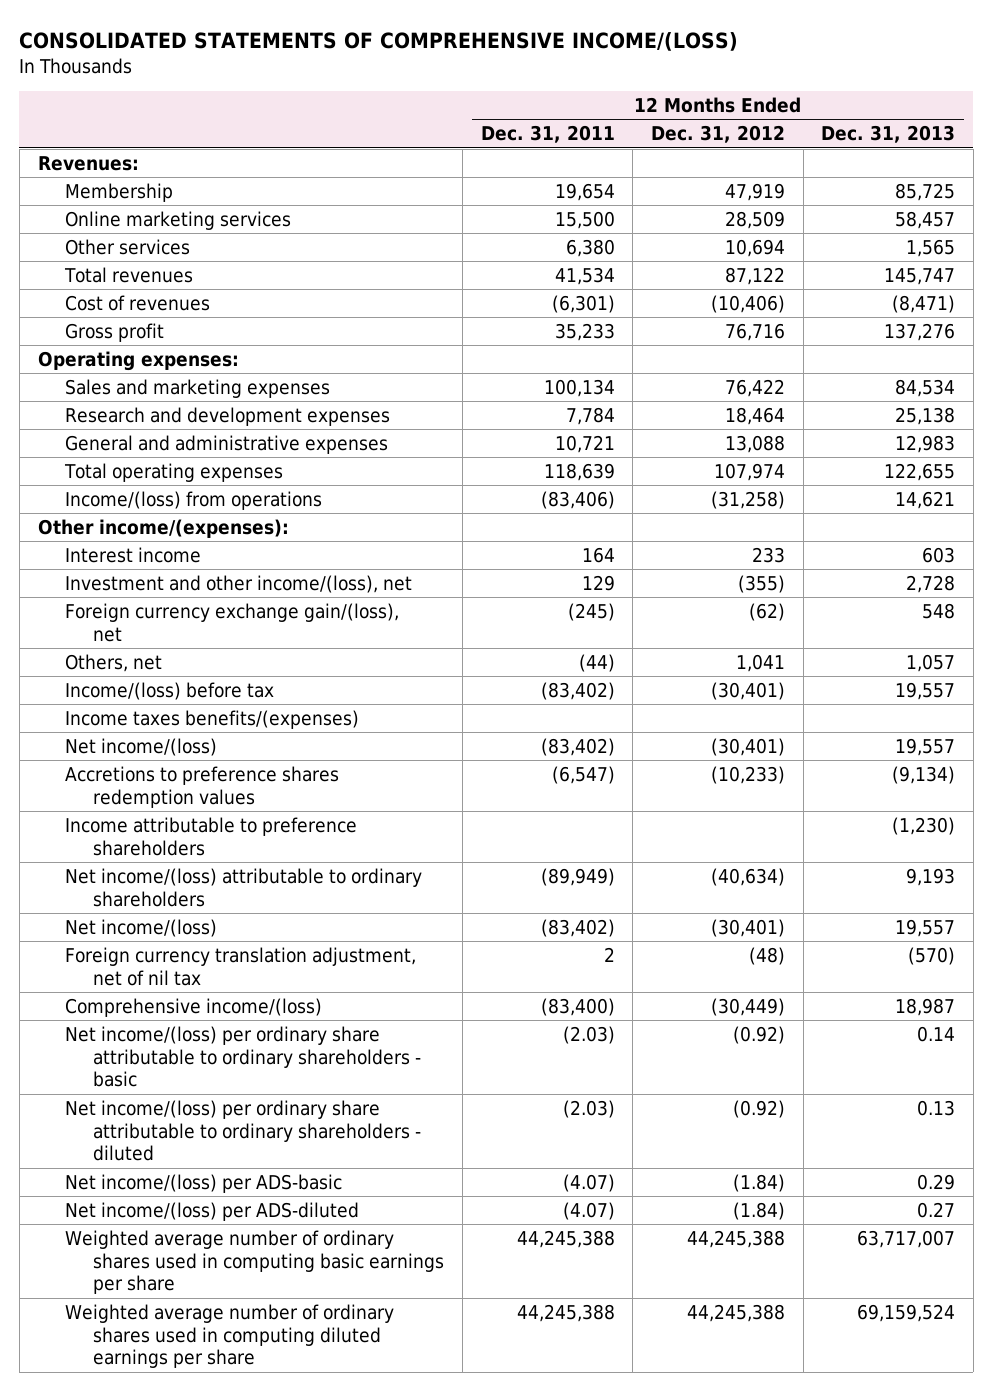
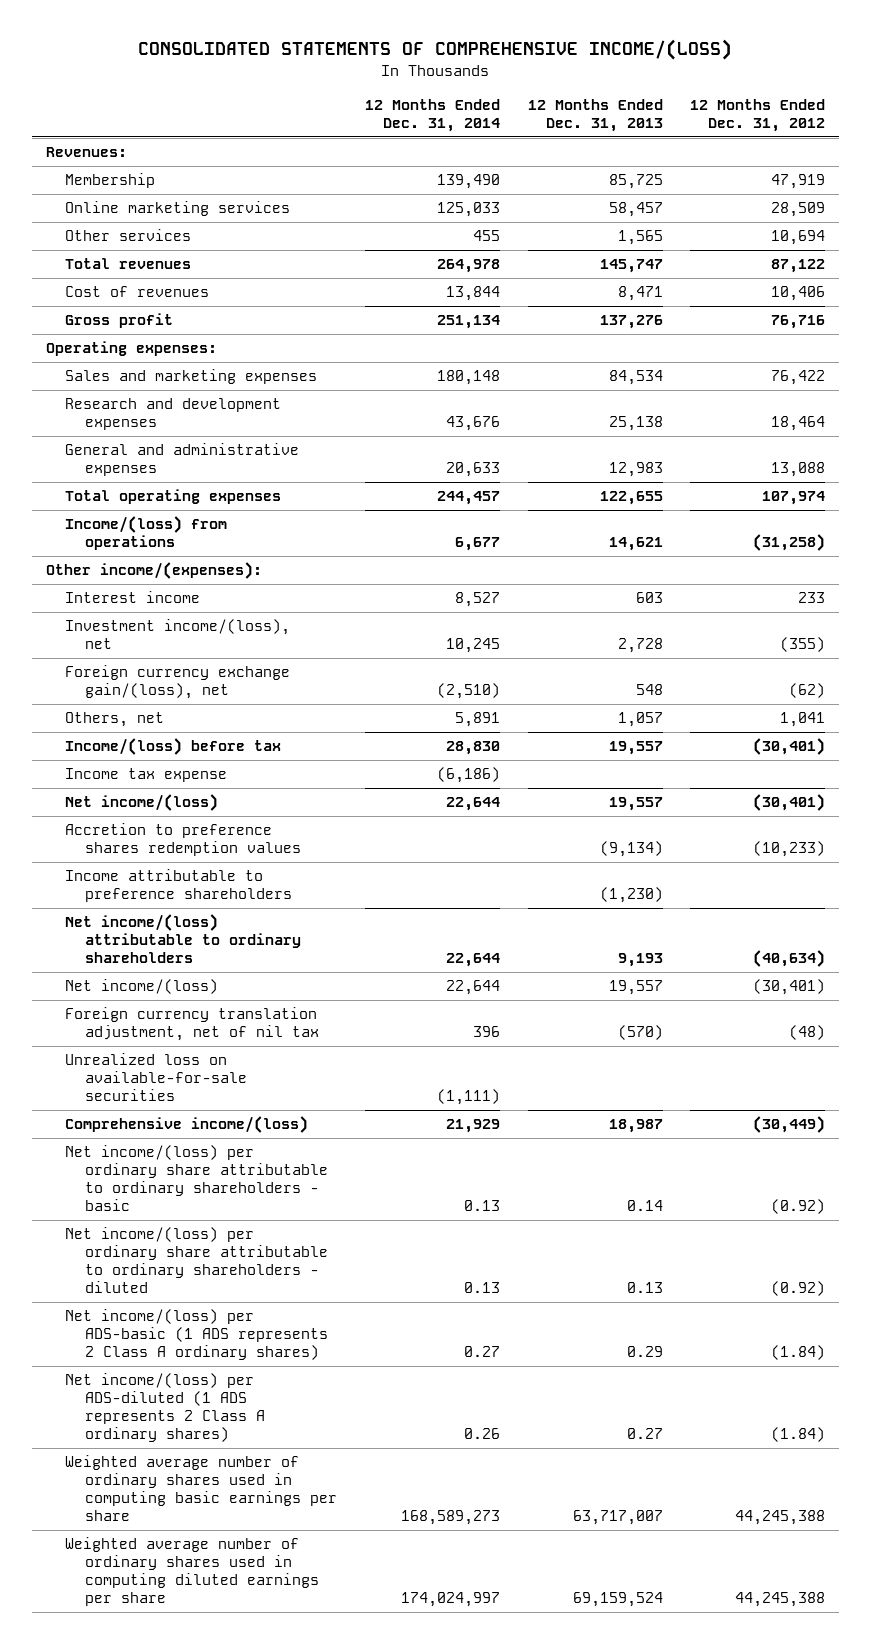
- | 12 Months Ended Dec. 31, 2011 | 12 Months Ended Dec. 31, 2012 | 12 Months Ended Dec. 31, 2013
+ | 12 Months Ended Dec. 31, 2014 | 12 Months Ended Dec. 31, 2013 | 12 Months Ended Dec. 31, 2012
- Cost of revenues | (6,301) | (10,406) | (8,471)
+ Cost of revenues | 13,844 | 8,471 | 10,406
- Investment and other income/(loss), net | 129 | (355) | 2,728
+ Investment income/(loss), net | 10,245 | 2,728 | (355)
- Income taxes benefits/(expenses)
+ Income tax expense | (6,186) | |
- Accretions to preference shares redemption values | (6,547) | (10,233) | (9,134)
+ Accretion to preference shares redemption values | | (9,134) | (10,233)
+ Unrealized loss on available-for-sale securities | (1,111) | |
- Net income/(loss) per ADS-basic | (4.07) | (1.84) | 0.29
- Net income/(loss) per ADS-diluted | (4.07) | (1.84) | 0.27
+ Net income/(loss) per ADS-basic (1 ADS represents 2 Class A ordinary shares) | 0.27 | 0.29 | (1.84)
+ Net income/(loss) per ADS-diluted (1 ADS represents 2 Class A ordinary shares) | 0.26 | 0.27 | (1.84)

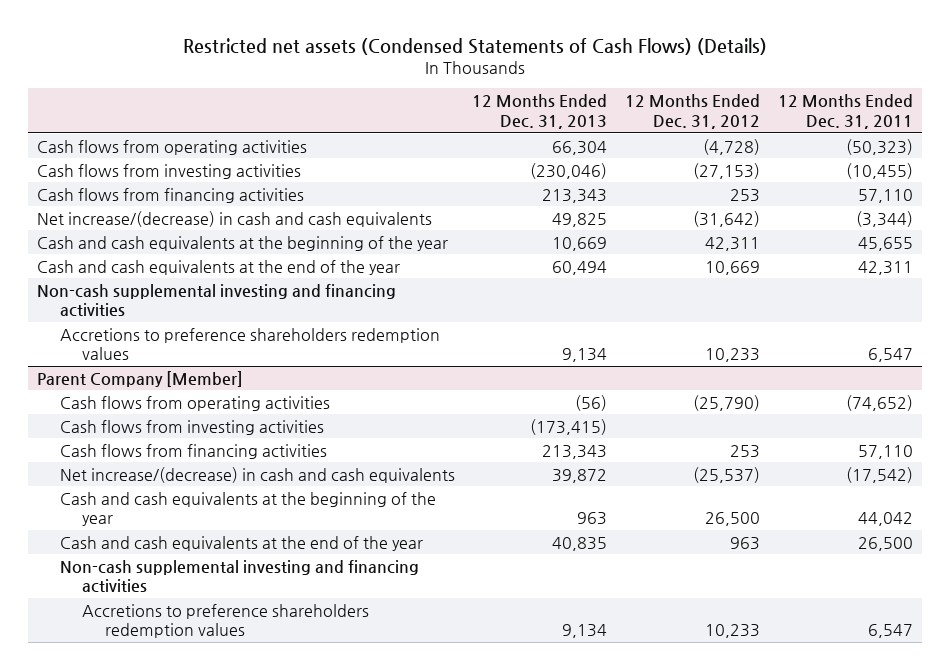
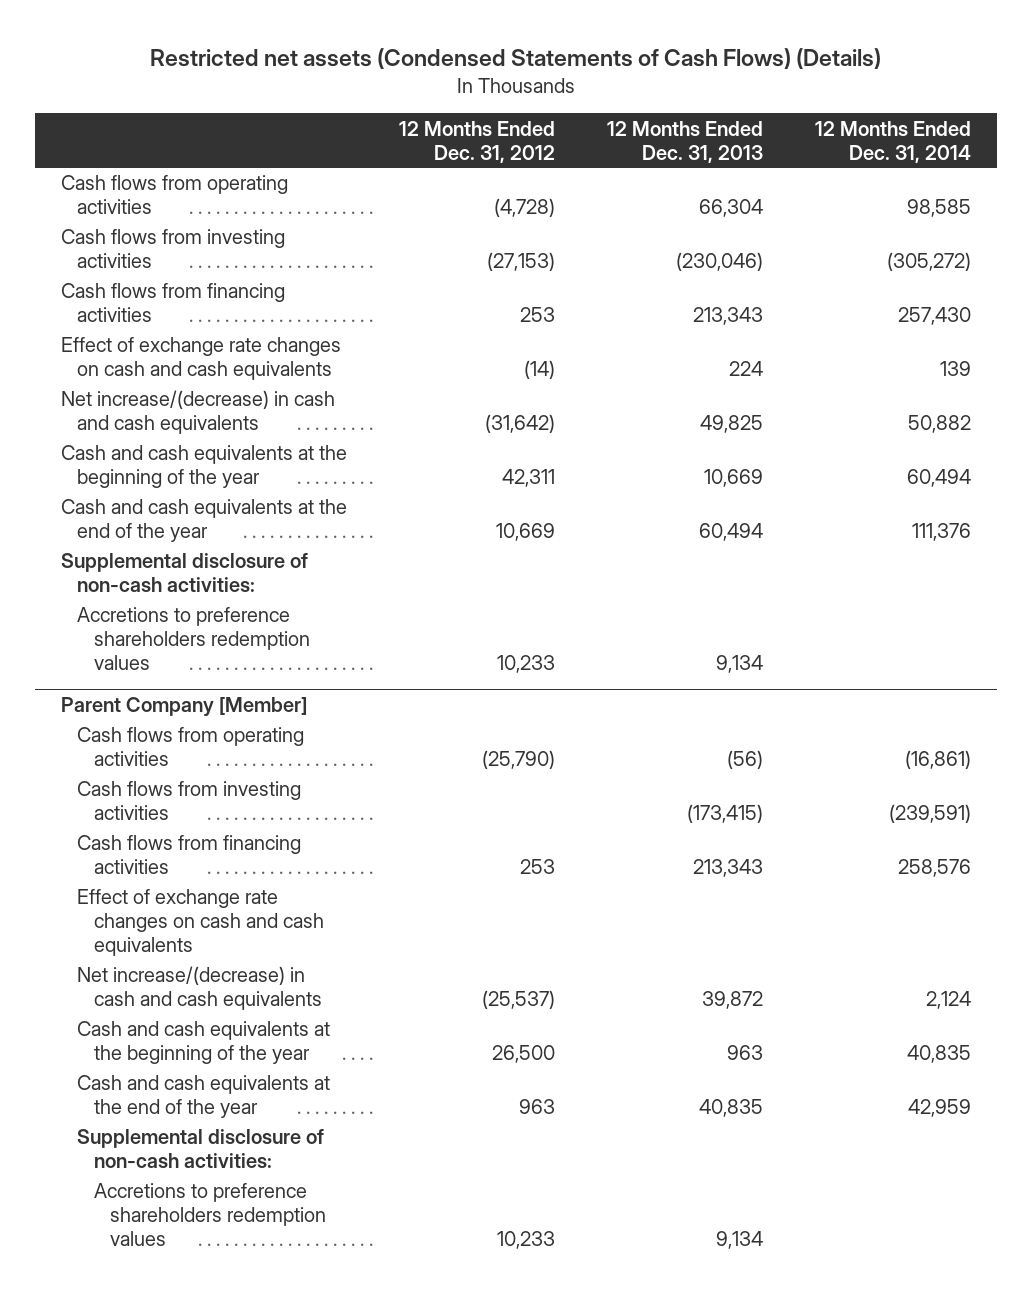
- | 12 Months Ended Dec. 31, 2013 | 12 Months Ended Dec. 31, 2012 | 12 Months Ended Dec. 31, 2011
+ | 12 Months Ended Dec. 31, 2012 | 12 Months Ended Dec. 31, 2013 | 12 Months Ended Dec. 31, 2014
+ Effect of exchange rate changes on cash and cash equivalents | (14) | 224 | 139
- Non-cash supplemental investing and financing activities
+ Supplemental disclosure of non-cash activities:
@ Parent Company [Member]
+ Effect of exchange rate changes on cash and cash equivalents
- Non-cash supplemental investing and financing activities
+ Supplemental disclosure of non-cash activities:

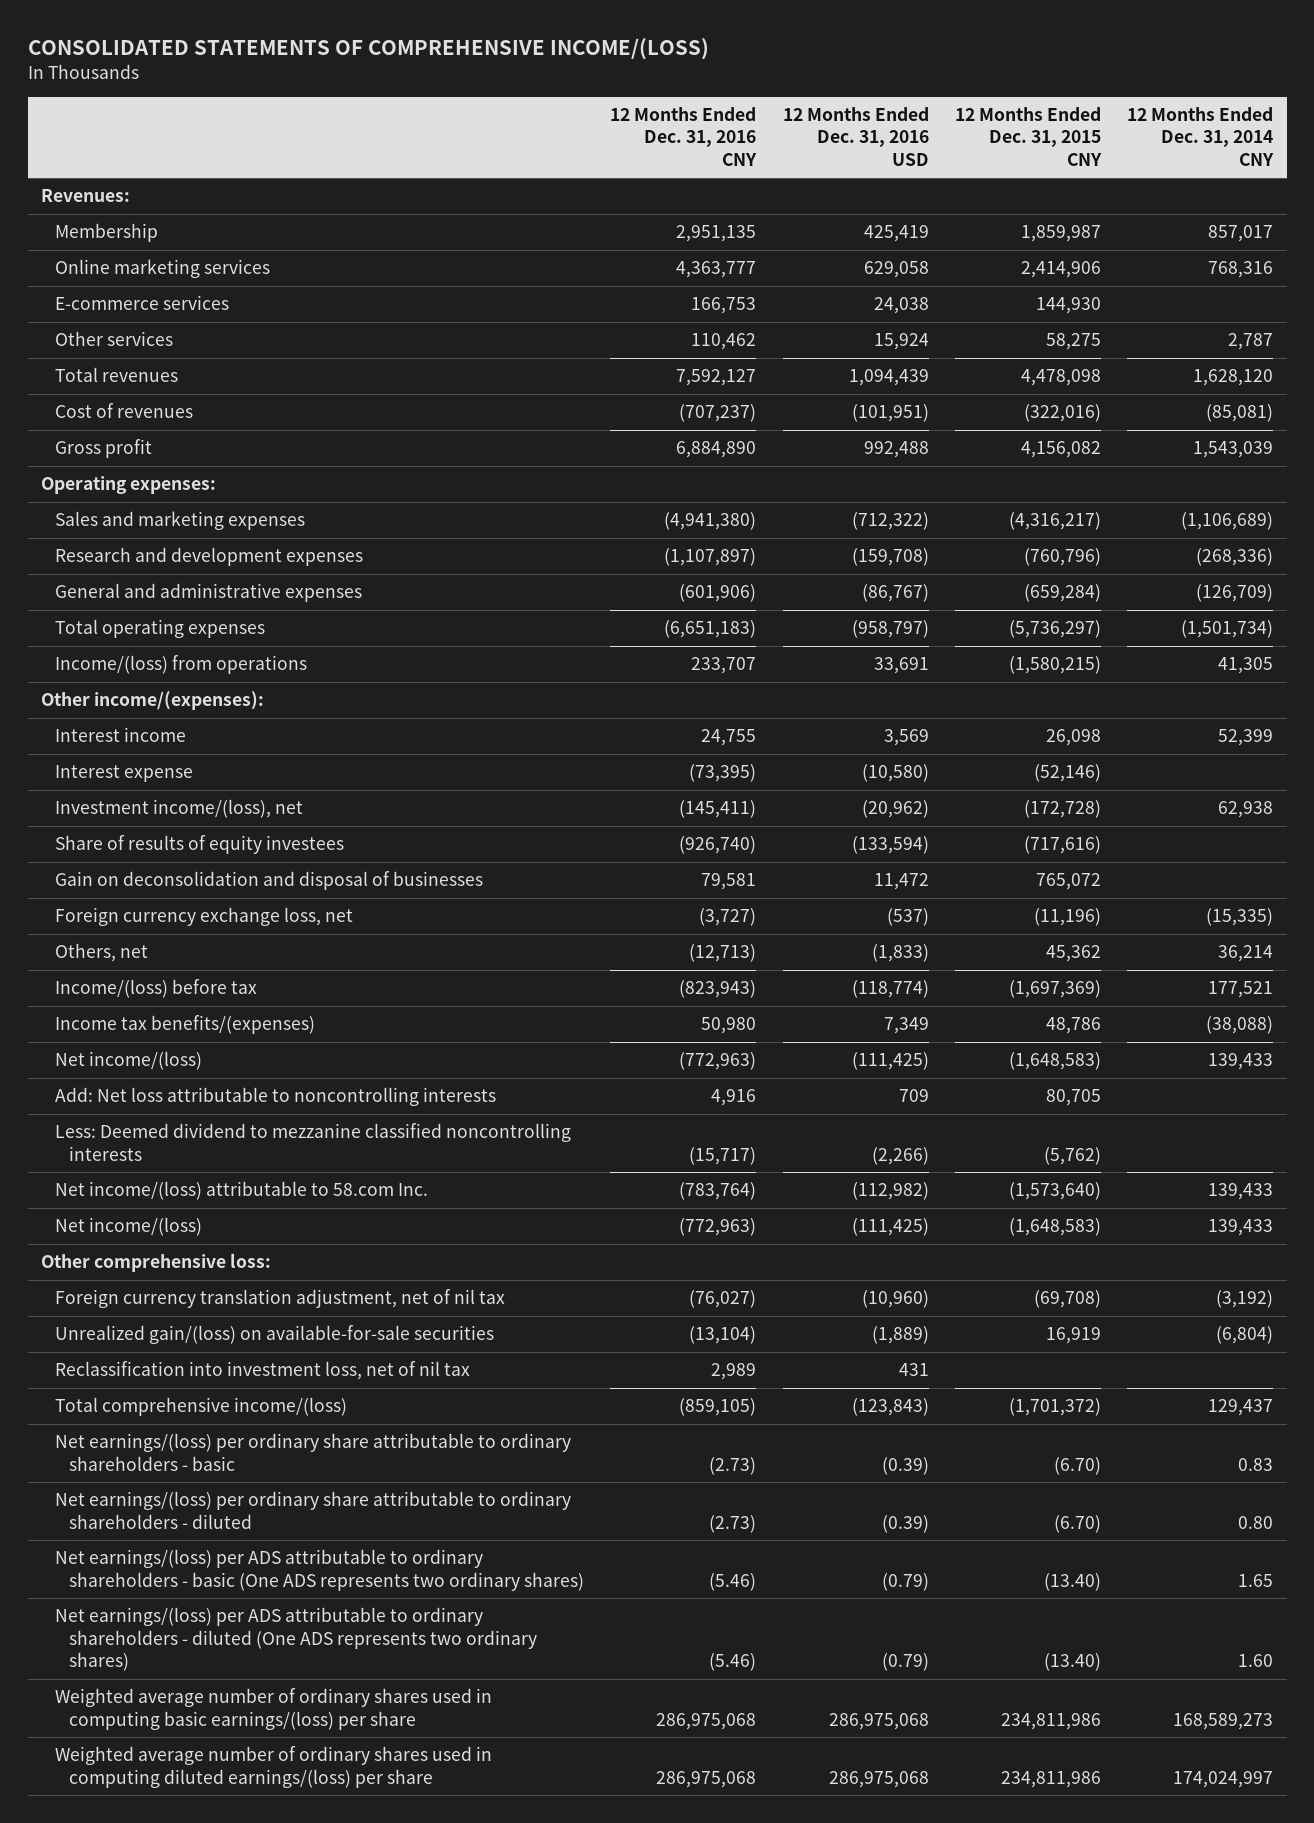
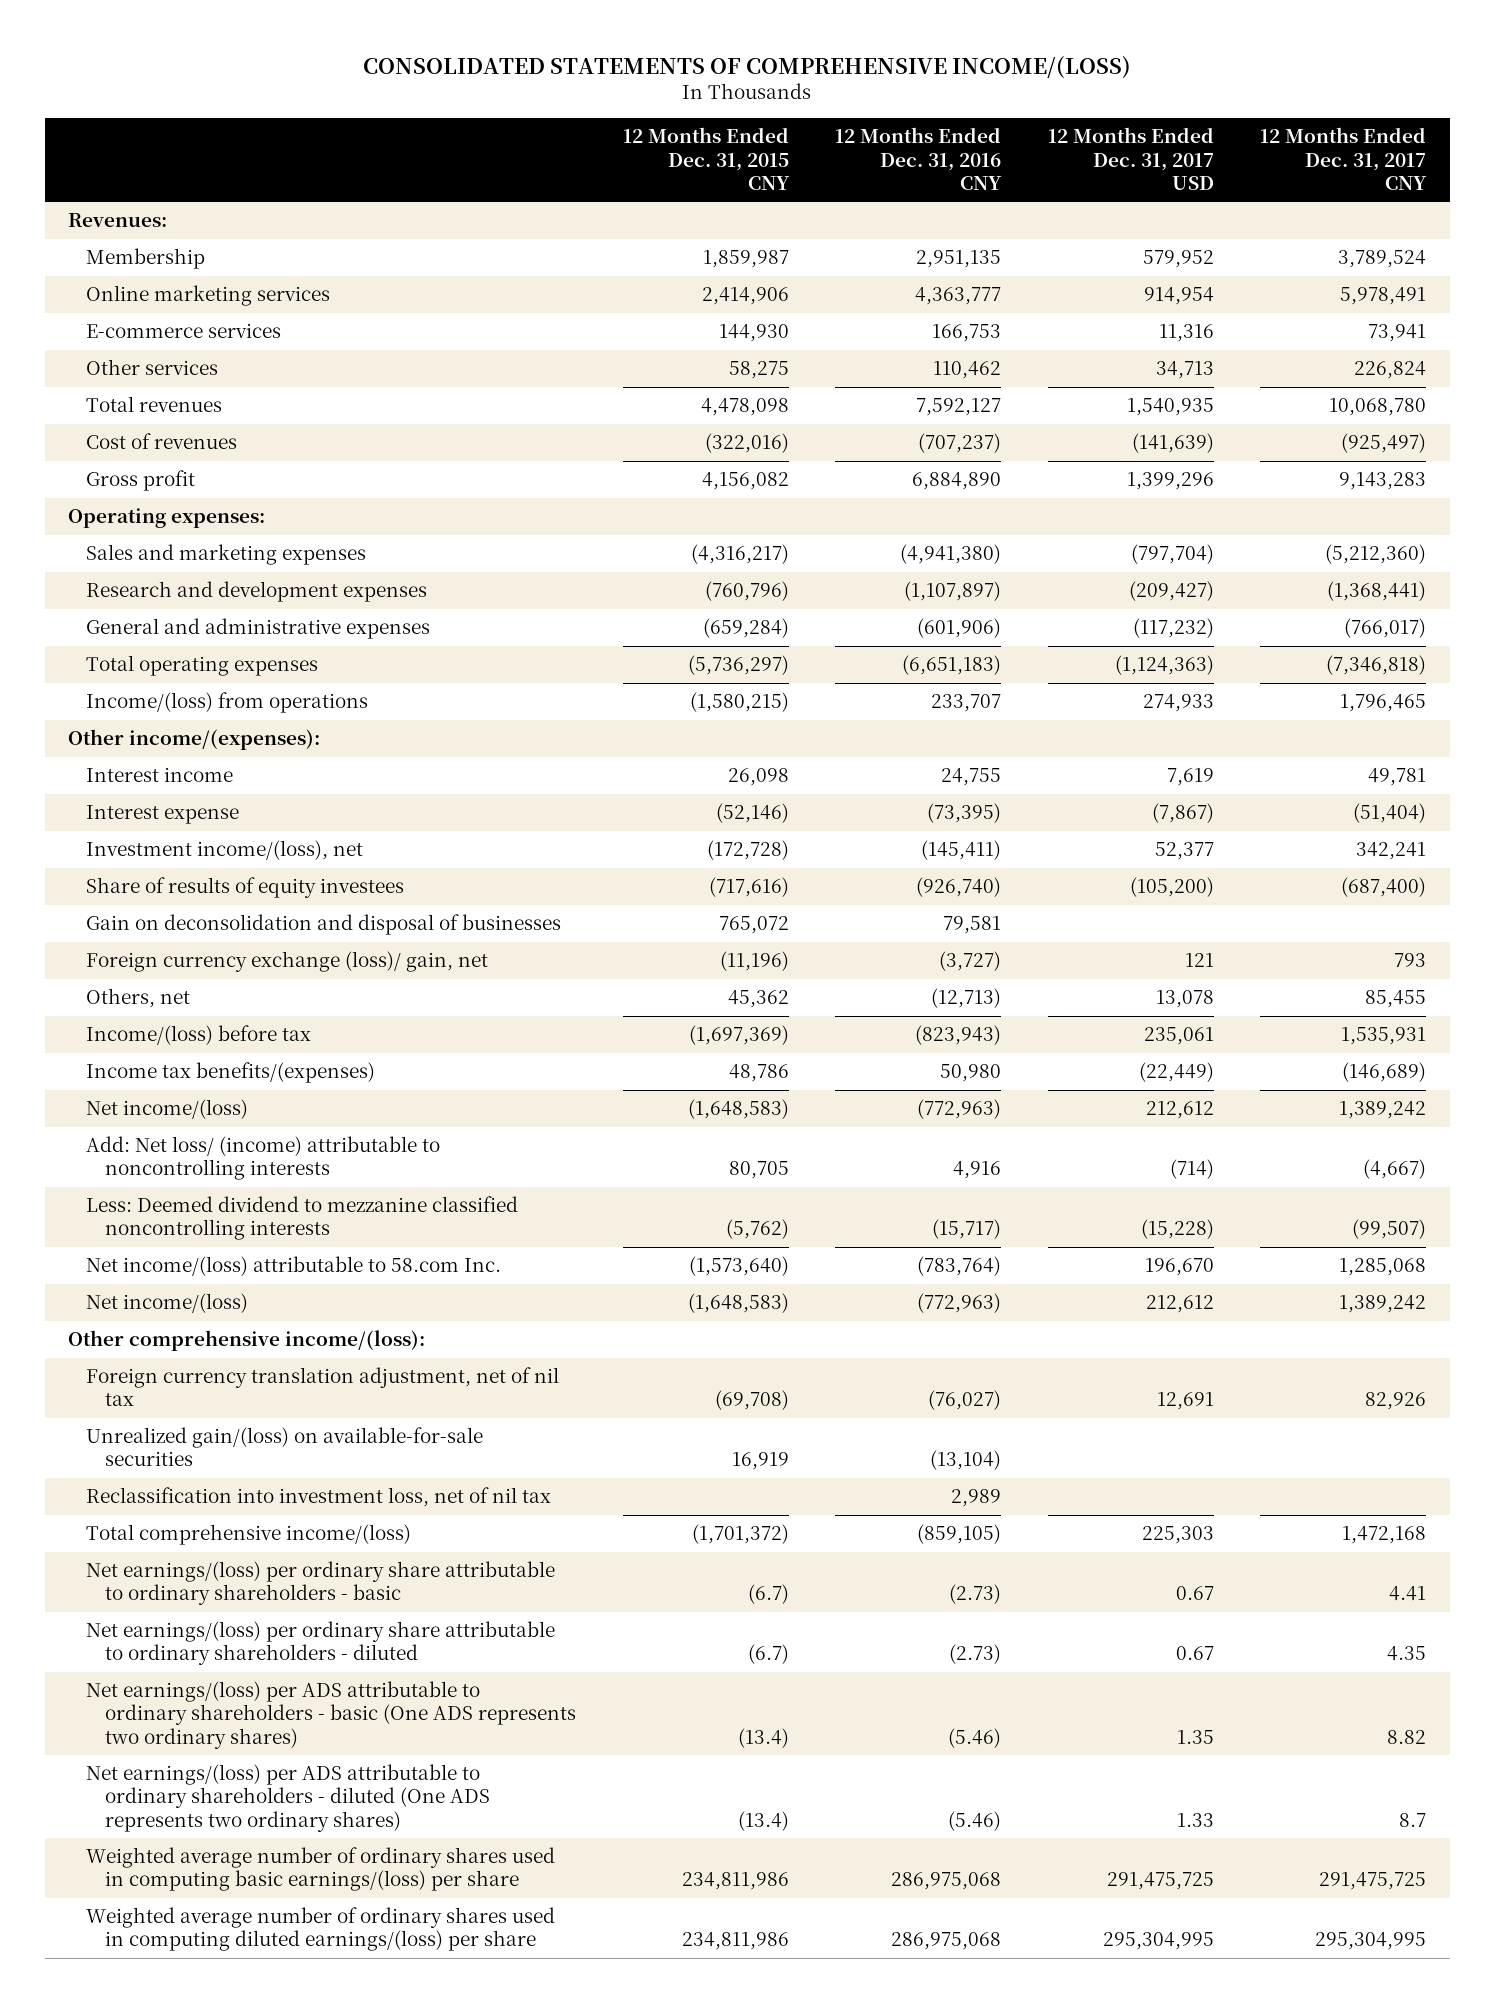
- | 12 Months Ended Dec. 31, 2016 CNY | 12 Months Ended Dec. 31, 2016 USD | 12 Months Ended Dec. 31, 2015 CNY | 12 Months Ended Dec. 31, 2014 CNY
+ | 12 Months Ended Dec. 31, 2015 CNY | 12 Months Ended Dec. 31, 2016 CNY | 12 Months Ended Dec. 31, 2017 USD | 12 Months Ended Dec. 31, 2017 CNY
- Foreign currency exchange loss, net | (3,727) | (537) | (11,196) | (15,335)
+ Foreign currency exchange (loss)/ gain, net | (11,196) | (3,727) | 121 | 793
- Add: Net loss attributable to noncontrolling interests | 4,916 | 709 | 80,705 |
+ Add: Net loss/ (income) attributable to noncontrolling interests | 80,705 | 4,916 | (714) | (4,667)
- Other comprehensive loss:
+ Other comprehensive income/(loss):
- Net earnings/(loss) per ordinary share attributable to ordinary shareholders - basic | (2.73) | (0.39) | (6.70) | 0.83
- Net earnings/(loss) per ordinary share attributable to ordinary shareholders - diluted | (2.73) | (0.39) | (6.70) | 0.80
- Net earnings/(loss) per ADS attributable to ordinary shareholders - basic (One ADS represents two ordinary shares) | (5.46) | (0.79) | (13.40) | 1.65
- Net earnings/(loss) per ADS attributable to ordinary shareholders - diluted (One ADS represents two ordinary shares) | (5.46) | (0.79) | (13.40) | 1.60
+ Net earnings/(loss) per ordinary share attributable to ordinary shareholders - basic | (6.7) | (2.73) | 0.67 | 4.41
+ Net earnings/(loss) per ordinary share attributable to ordinary shareholders - diluted | (6.7) | (2.73) | 0.67 | 4.35
+ Net earnings/(loss) per ADS attributable to ordinary shareholders - basic (One ADS represents two ordinary shares) | (13.4) | (5.46) | 1.35 | 8.82
+ Net earnings/(loss) per ADS attributable to ordinary shareholders - diluted (One ADS represents two ordinary shares) | (13.4) | (5.46) | 1.33 | 8.7

